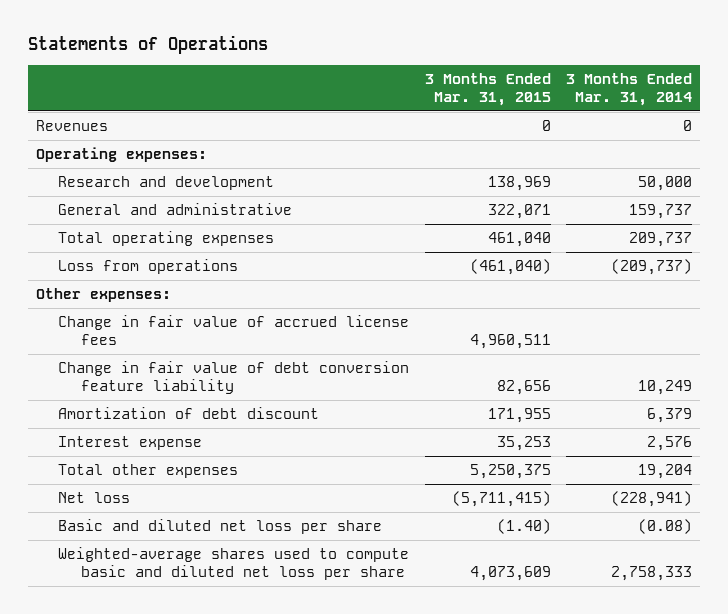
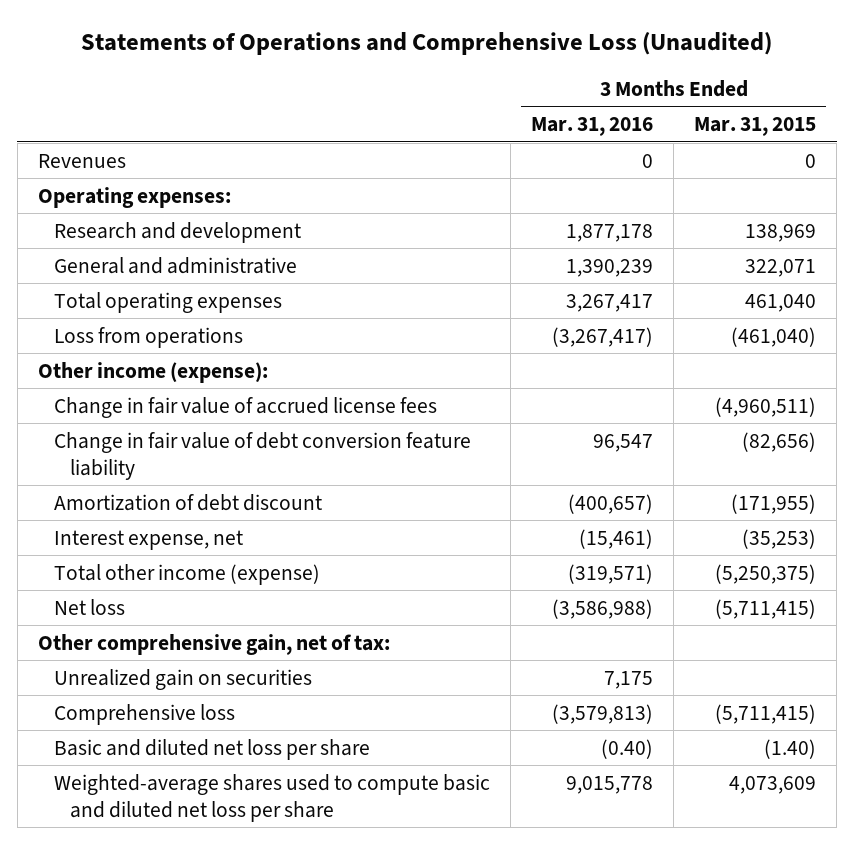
- Statements of Operations
+ Statements of Operations and Comprehensive Loss (Unaudited)
- | 3 Months Ended Mar. 31, 2015 | 3 Months Ended Mar. 31, 2014
+ | 3 Months Ended Mar. 31, 2016 | 3 Months Ended Mar. 31, 2015
- Other expenses:
- Change in fair value of accrued license fees | 4,960,511 |
- Change in fair value of debt conversion feature liability | 82,656 | 10,249
- Amortization of debt discount | 171,955 | 6,379
- Interest expense | 35,253 | 2,576
- Total other expenses | 5,250,375 | 19,204
+ Other income (expense):
+ Change in fair value of accrued license fees | | (4,960,511)
+ Change in fair value of debt conversion feature liability | 96,547 | (82,656)
+ Amortization of debt discount | (400,657) | (171,955)
+ Interest expense, net | (15,461) | (35,253)
+ Total other income (expense) | (319,571) | (5,250,375)
+ Other comprehensive gain, net of tax:
+ Unrealized gain on securities | 7,175 |
+ Comprehensive loss | (3,579,813) | (5,711,415)

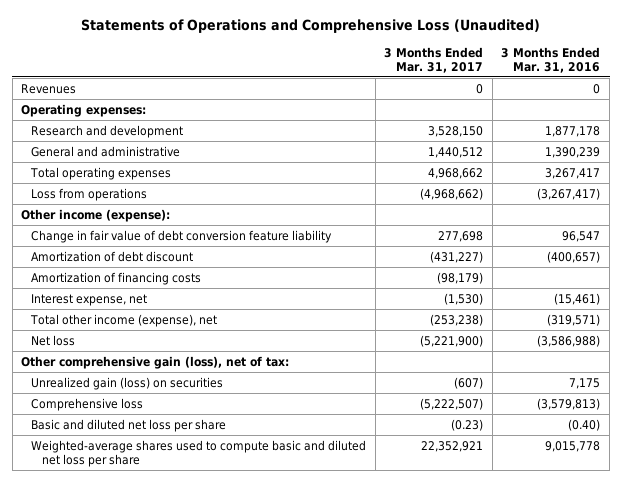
- | 3 Months Ended Mar. 31, 2016 | 3 Months Ended Mar. 31, 2015
+ | 3 Months Ended Mar. 31, 2017 | 3 Months Ended Mar. 31, 2016
- Change in fair value of accrued license fees | | (4,960,511)
+ Amortization of financing costs | (98,179) |
- Total other income (expense) | (319,571) | (5,250,375)
+ Total other income (expense), net | (253,238) | (319,571)
- Other comprehensive gain, net of tax:
- Unrealized gain on securities | 7,175 |
+ Other comprehensive gain (loss), net of tax:
+ Unrealized gain (loss) on securities | (607) | 7,175

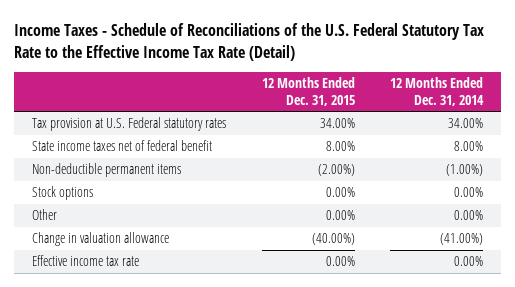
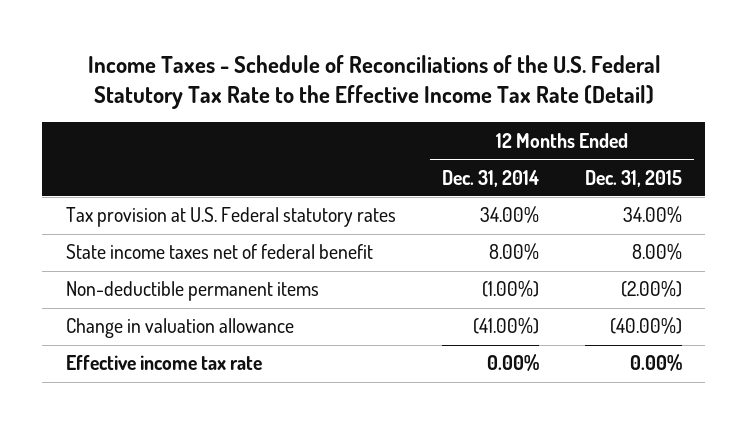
- | 12 Months Ended Dec. 31, 2015 | 12 Months Ended Dec. 31, 2014
+ | 12 Months Ended Dec. 31, 2014 | 12 Months Ended Dec. 31, 2015
- Stock options | 0.00% | 0.00%
- Other | 0.00% | 0.00%

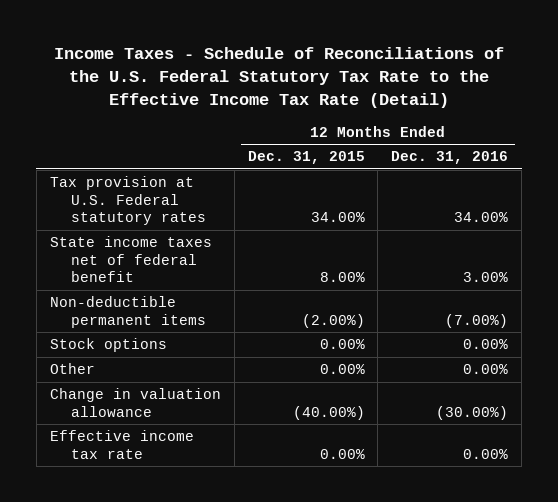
- | 12 Months Ended Dec. 31, 2014 | 12 Months Ended Dec. 31, 2015
+ | 12 Months Ended Dec. 31, 2015 | 12 Months Ended Dec. 31, 2016
+ Stock options | 0.00% | 0.00%
+ Other | 0.00% | 0.00%

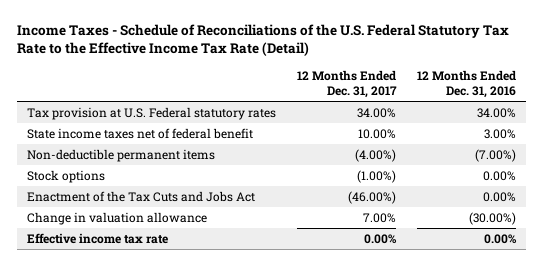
- | 12 Months Ended Dec. 31, 2015 | 12 Months Ended Dec. 31, 2016
+ | 12 Months Ended Dec. 31, 2017 | 12 Months Ended Dec. 31, 2016
- Other | 0.00% | 0.00%
+ Enactment of the Tax Cuts and Jobs Act | (46.00%) | 0.00%

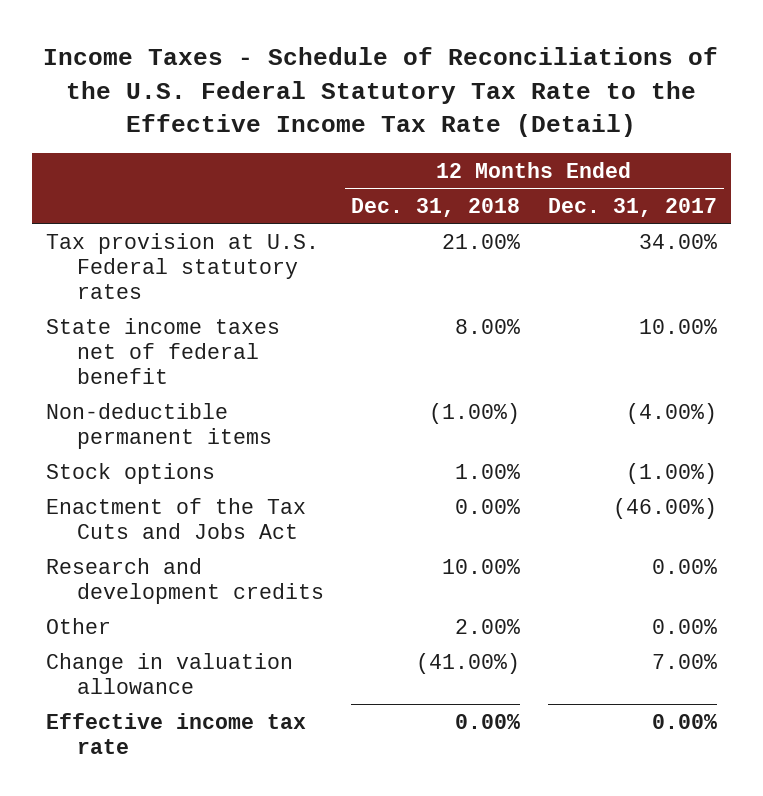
- | 12 Months Ended Dec. 31, 2017 | 12 Months Ended Dec. 31, 2016
+ | 12 Months Ended Dec. 31, 2018 | 12 Months Ended Dec. 31, 2017
+ Research and development credits | 10.00% | 0.00%
+ Other | 2.00% | 0.00%

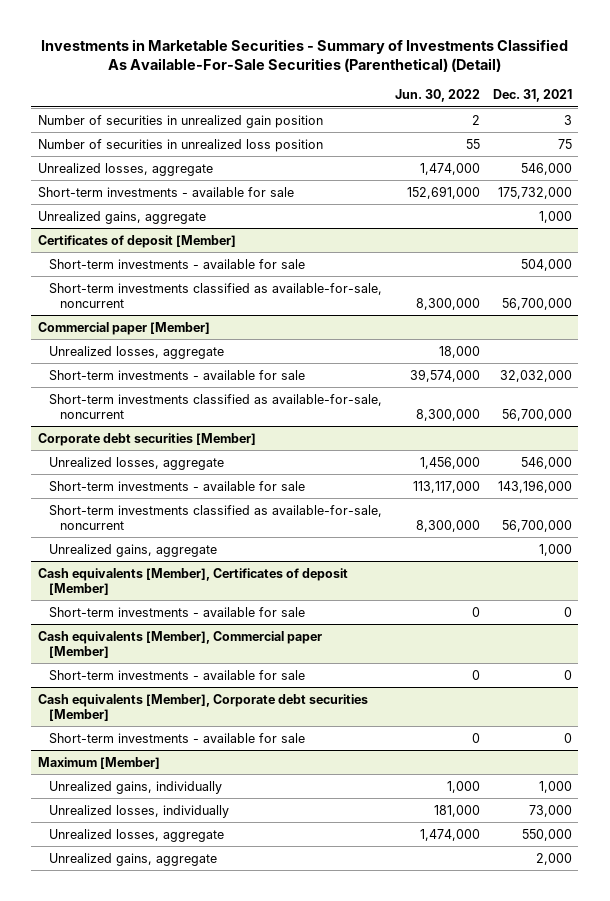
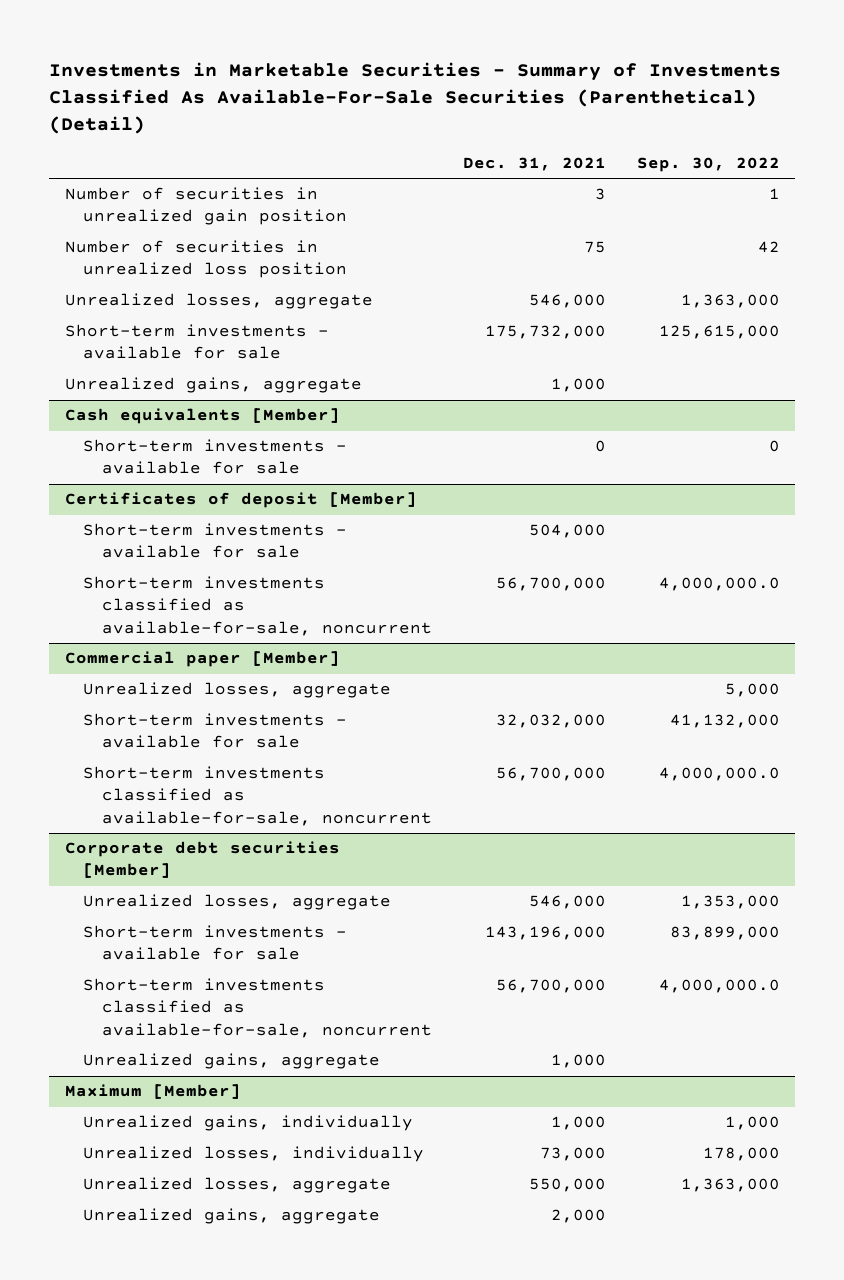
- | Jun. 30, 2022 | Dec. 31, 2021
+ | Dec. 31, 2021 | Sep. 30, 2022
+ Cash equivalents [Member]
+ Short-term investments - available for sale | 0 | 0
- Cash equivalents [Member], Certificates of deposit [Member]
- Short-term investments - available for sale | 0 | 0
- Cash equivalents [Member], Commercial paper [Member]
- Short-term investments - available for sale | 0 | 0
- Cash equivalents [Member], Corporate debt securities [Member]
- Short-term investments - available for sale | 0 | 0

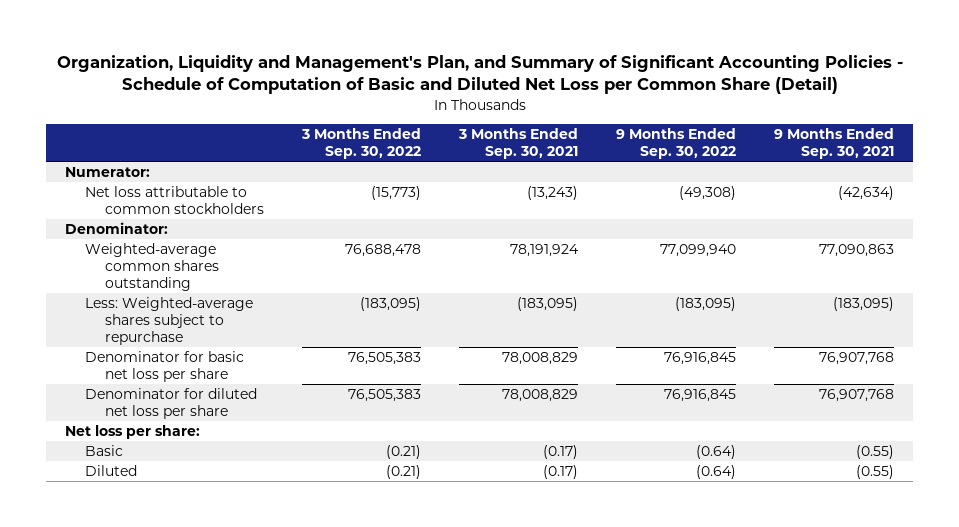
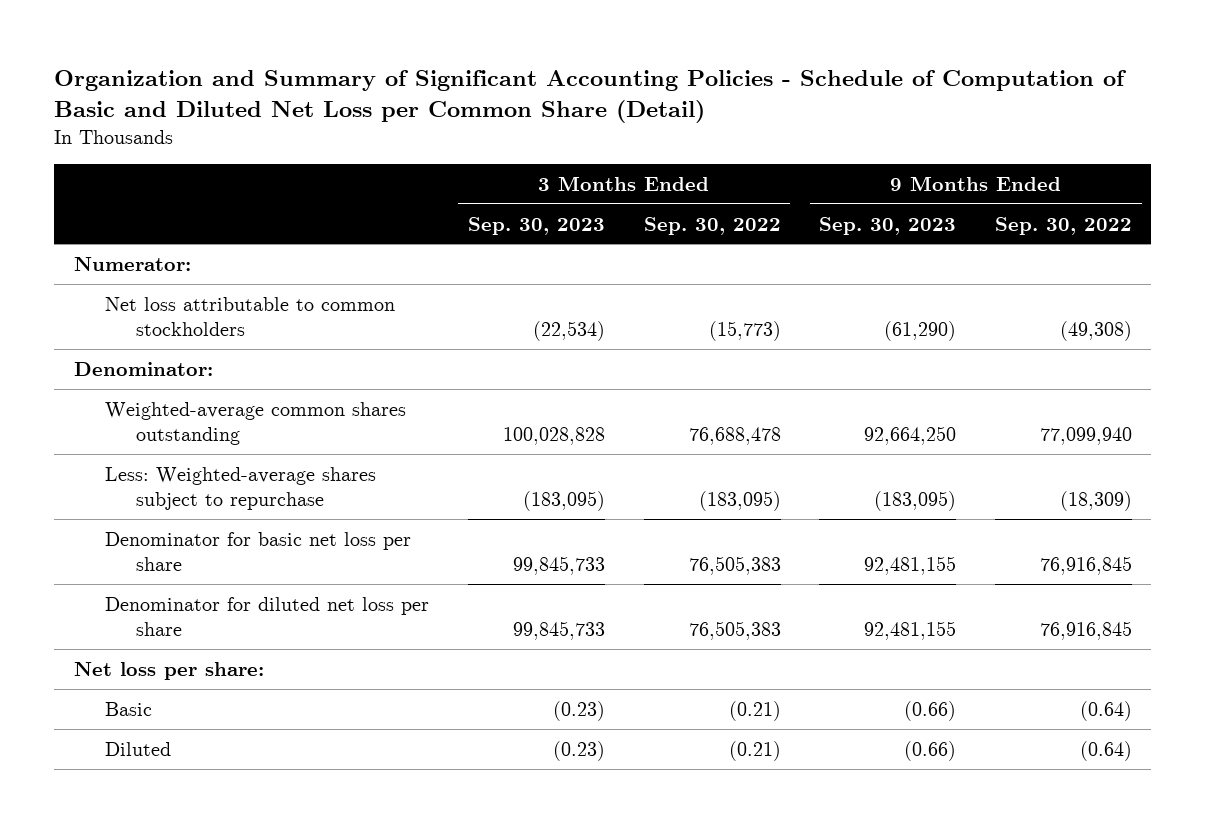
- Organization, Liquidity and Management's Plan, and Summary of Significant Accounting Policies - Schedule of Computation of Basic and Diluted Net Loss per Common Share (Detail)
+ Organization and Summary of Significant Accounting Policies - Schedule of Computation of Basic and Diluted Net Loss per Common Share (Detail)
- | 3 Months Ended Sep. 30, 2022 | 3 Months Ended Sep. 30, 2021 | 9 Months Ended Sep. 30, 2022 | 9 Months Ended Sep. 30, 2021
+ | 3 Months Ended Sep. 30, 2023 | 3 Months Ended Sep. 30, 2022 | 9 Months Ended Sep. 30, 2023 | 9 Months Ended Sep. 30, 2022
- Less: Weighted-average shares subject to repurchase | (183,095) | (183,095) | (183,095) | (183,095)
+ Less: Weighted-average shares subject to repurchase | (183,095) | (183,095) | (183,095) | (18,309)

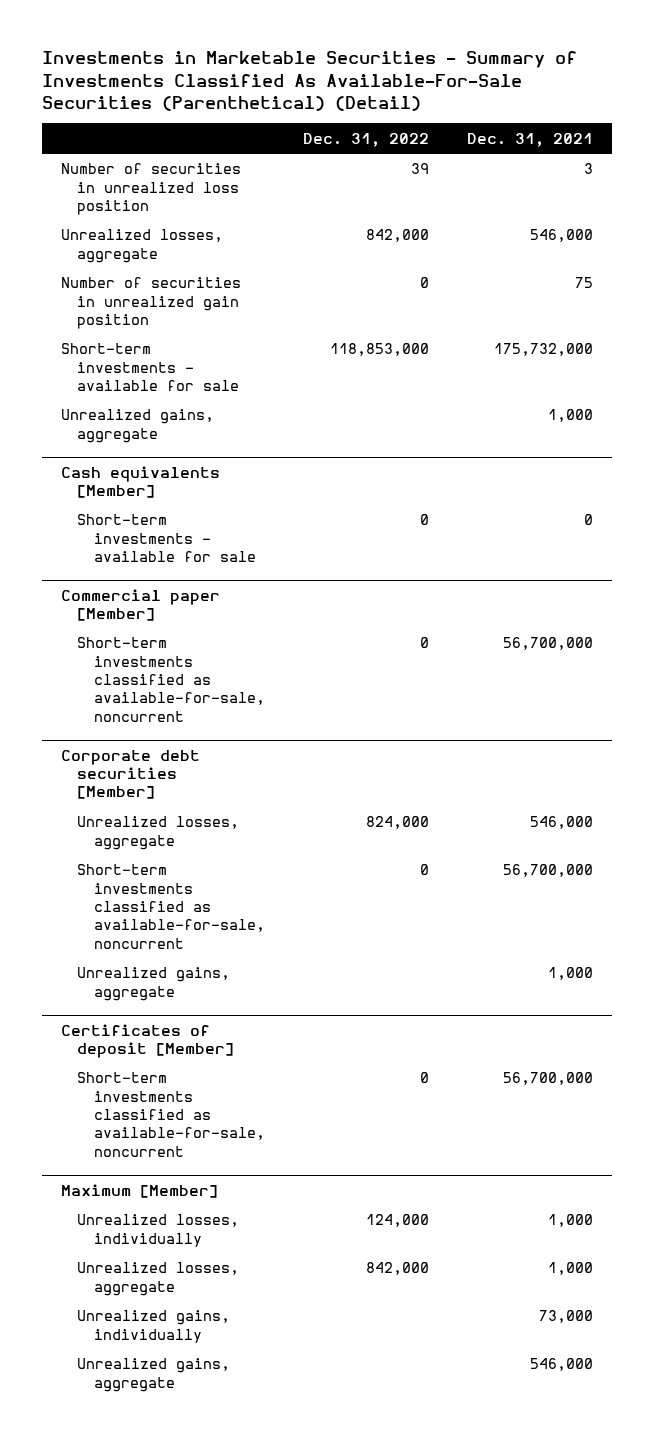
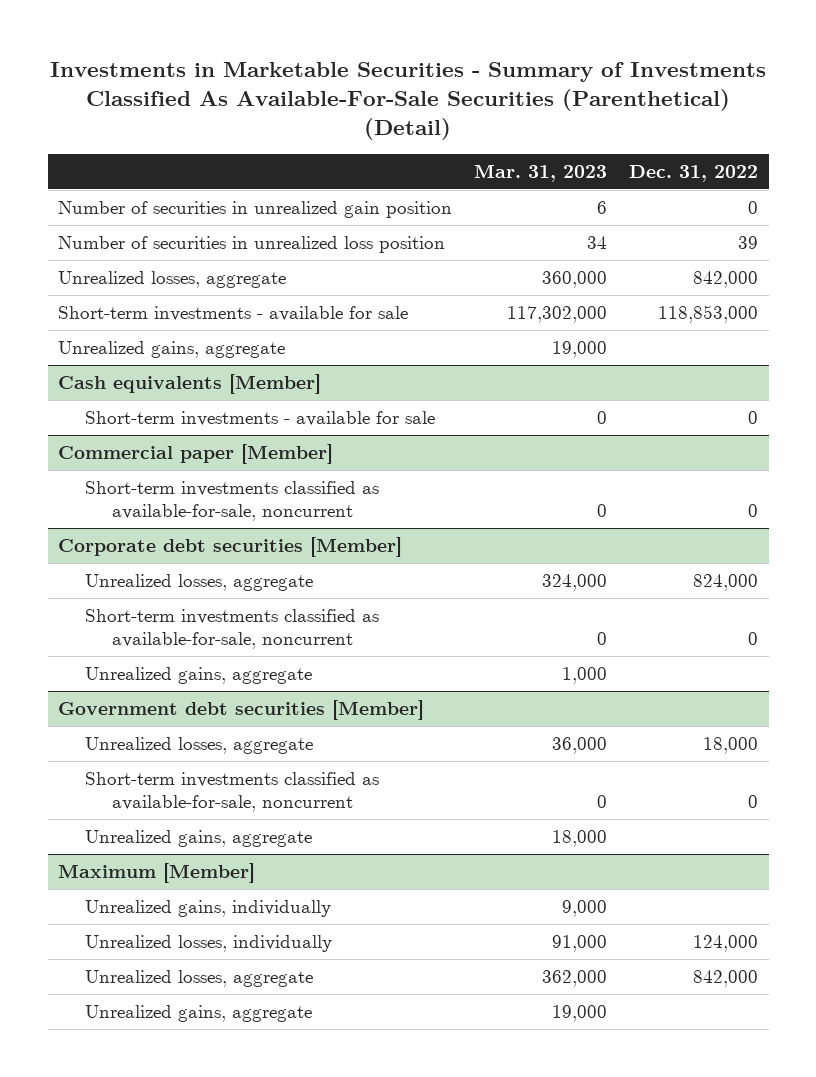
- | Dec. 31, 2022 | Dec. 31, 2021
+ | Mar. 31, 2023 | Dec. 31, 2022
moved up: Number of securities in unrealized gain position | 6 | 0
- Certificates of deposit [Member]
+ Government debt securities [Member]
+ Unrealized losses, aggregate | 36,000 | 18,000
+ Unrealized gains, aggregate | 18,000 |
@ Maximum [Member]
moved up: Unrealized gains, individually | 9,000 |

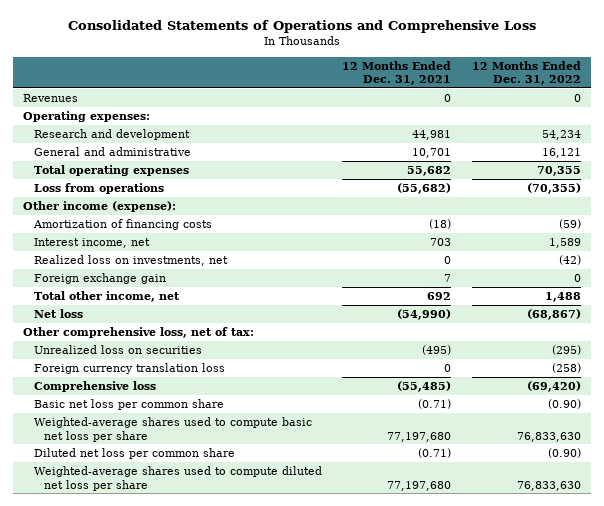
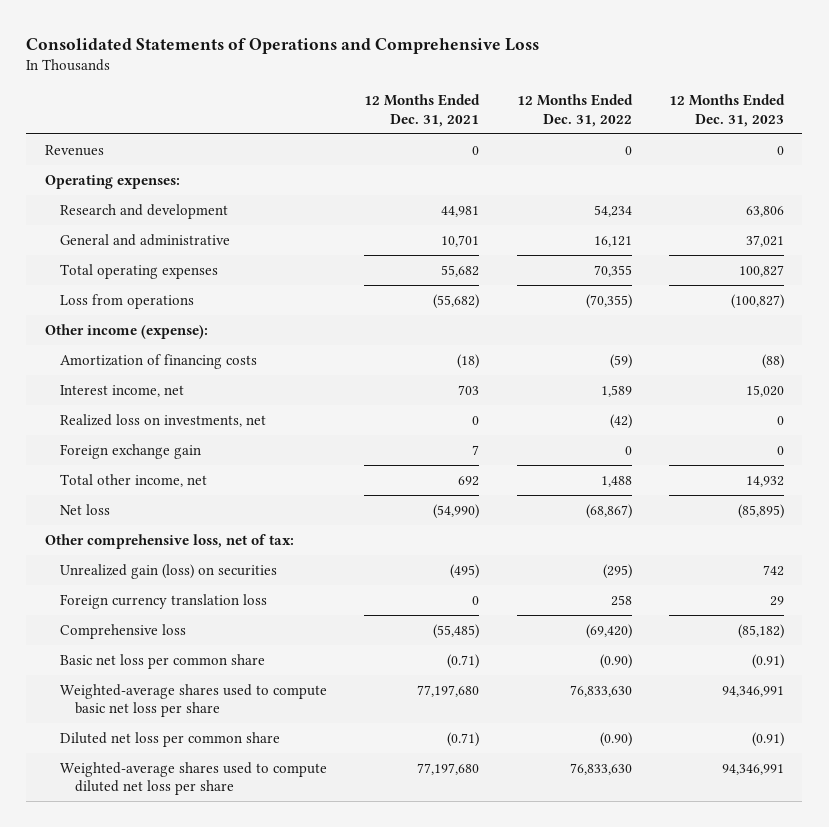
- | 12 Months Ended Dec. 31, 2021 | 12 Months Ended Dec. 31, 2022
+ | 12 Months Ended Dec. 31, 2021 | 12 Months Ended Dec. 31, 2022 | 12 Months Ended Dec. 31, 2023
- Unrealized loss on securities | (495) | (295)
- Foreign currency translation loss | 0 | (258)
+ Unrealized gain (loss) on securities | (495) | (295) | 742
+ Foreign currency translation loss | 0 | 258 | 29

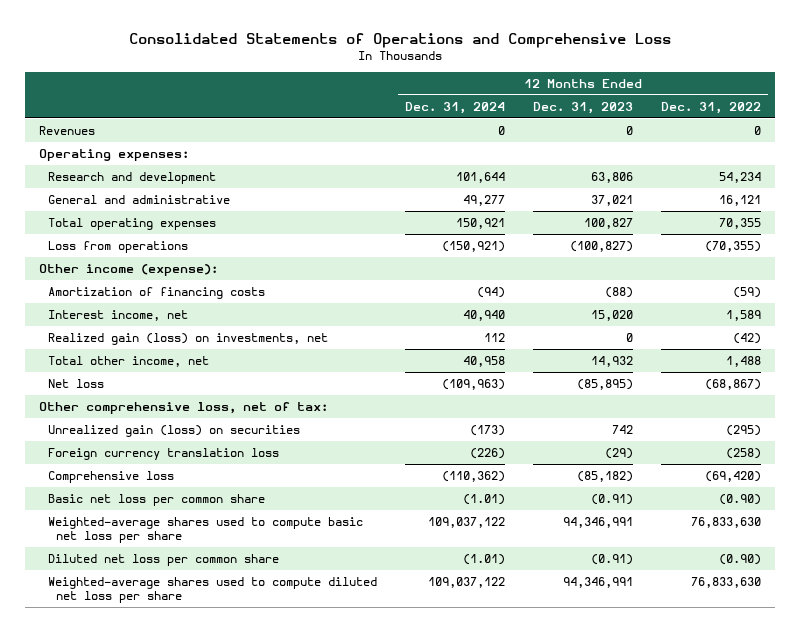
- | 12 Months Ended Dec. 31, 2021 | 12 Months Ended Dec. 31, 2022 | 12 Months Ended Dec. 31, 2023
+ | 12 Months Ended Dec. 31, 2024 | 12 Months Ended Dec. 31, 2023 | 12 Months Ended Dec. 31, 2022
- Realized loss on investments, net | 0 | (42) | 0
- Foreign exchange gain | 7 | 0 | 0
+ Realized gain (loss) on investments, net | 112 | 0 | (42)
- Foreign currency translation loss | 0 | 258 | 29
+ Foreign currency translation loss | (226) | (29) | (258)

